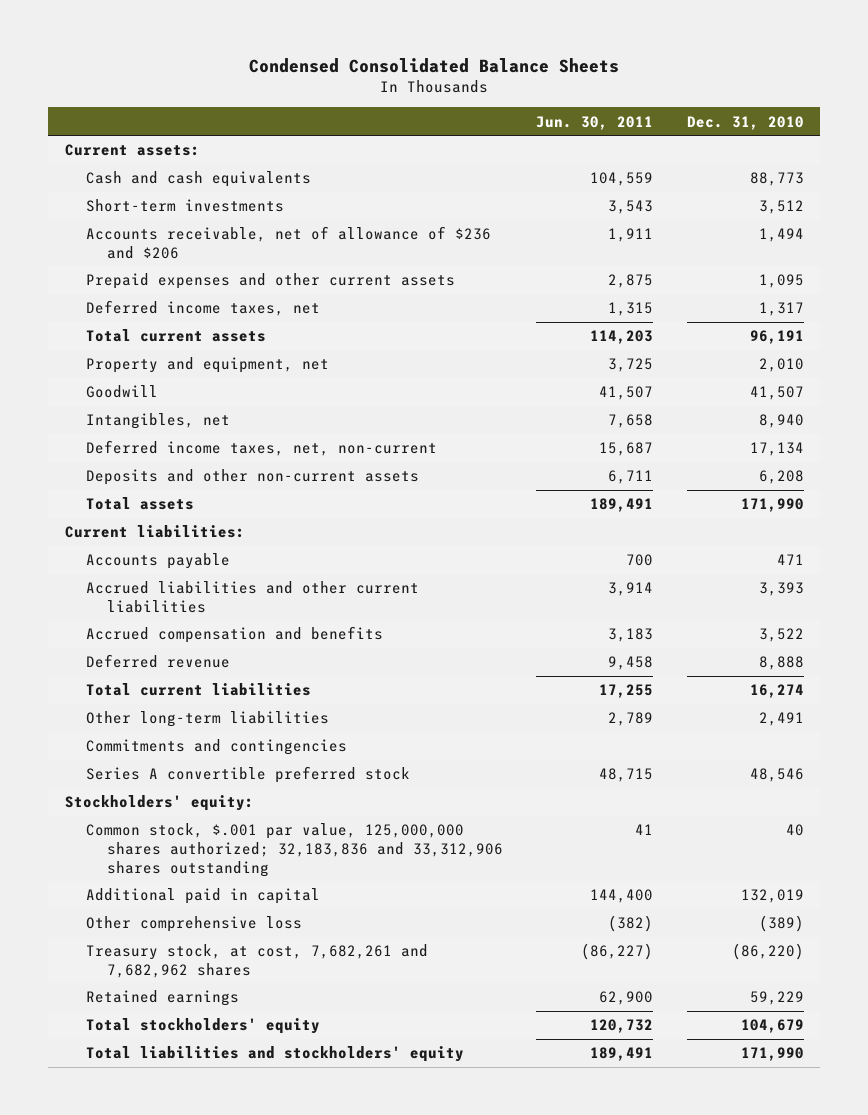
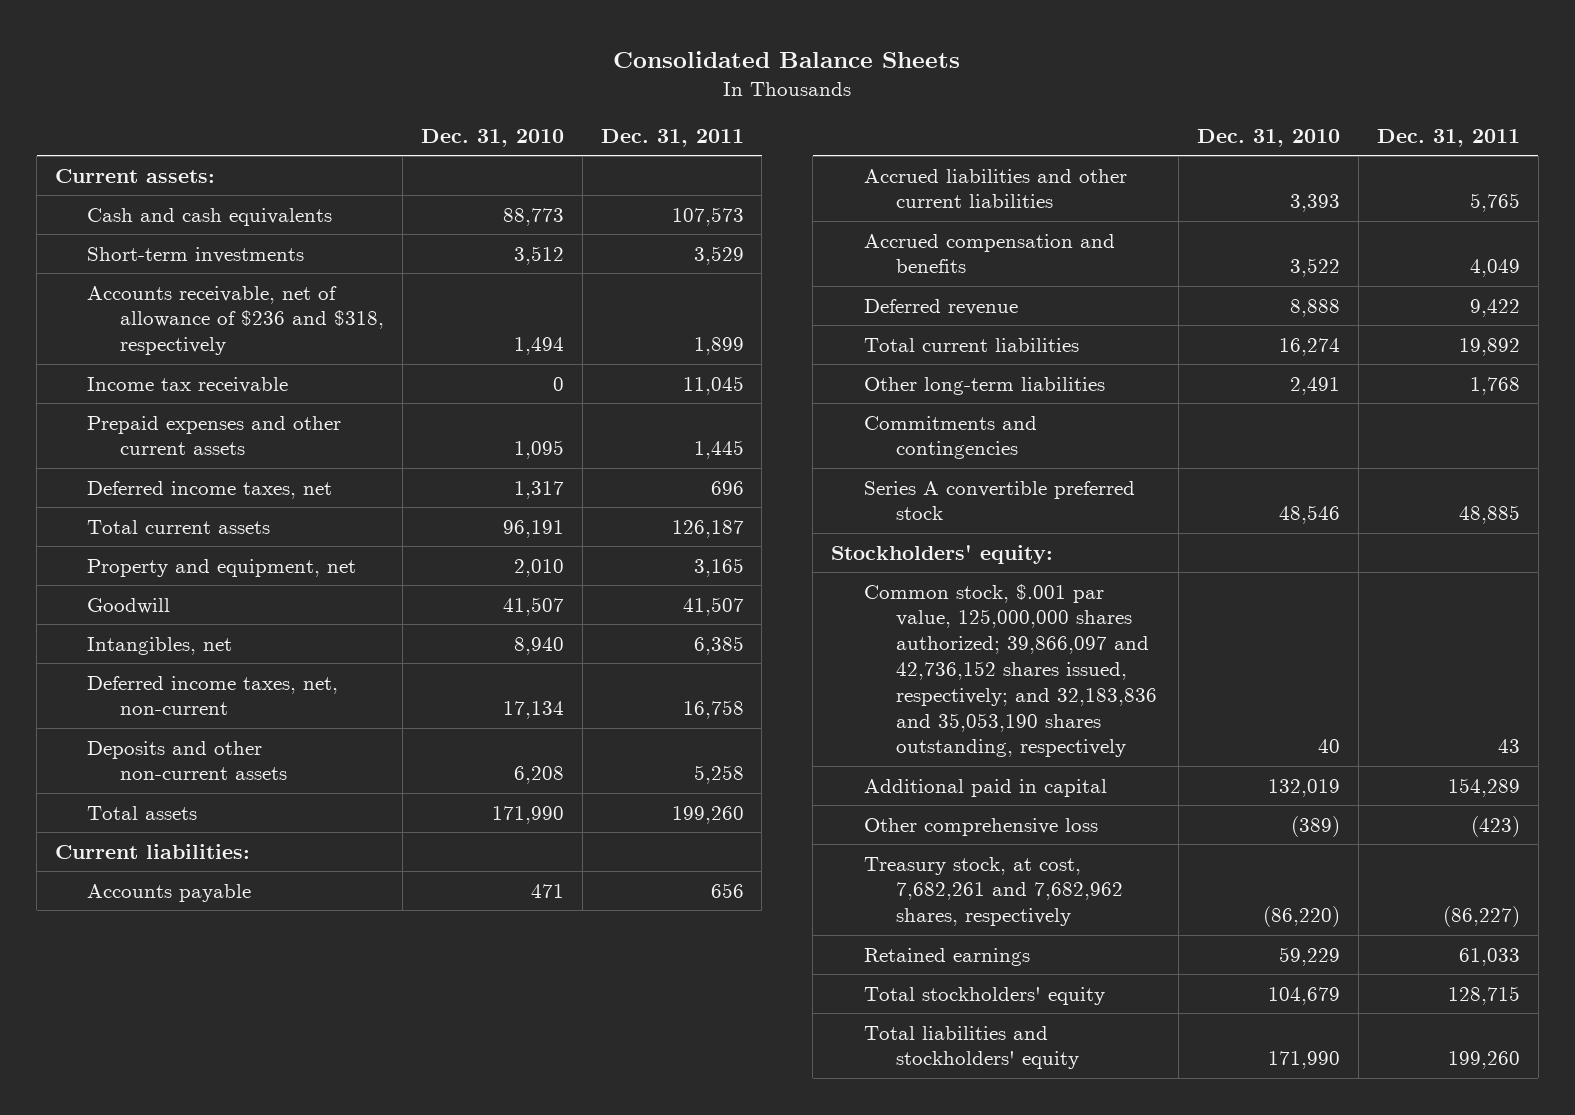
- Condensed Consolidated Balance Sheets
+ Consolidated Balance Sheets
- | Jun. 30, 2011 | Dec. 31, 2010
+ | Dec. 31, 2010 | Dec. 31, 2011
- Accounts receivable, net of allowance of $236 and $206 | 1,911 | 1,494
+ Accounts receivable, net of allowance of $236 and $318, respectively | 1,494 | 1,899
+ Income tax receivable | 0 | 11,045
- Common stock, $.001 par value, 125,000,000 shares authorized; 32,183,836 and 33,312,906 shares outstanding | 41 | 40
+ Common stock, $.001 par value, 125,000,000 shares authorized; 39,866,097 and 42,736,152 shares issued, respectively; and 32,183,836 and 35,053,190 shares outstanding, respectively | 40 | 43
- Treasury stock, at cost, 7,682,261 and 7,682,962 shares | (86,227) | (86,220)
+ Treasury stock, at cost, 7,682,261 and 7,682,962 shares, respectively | (86,220) | (86,227)

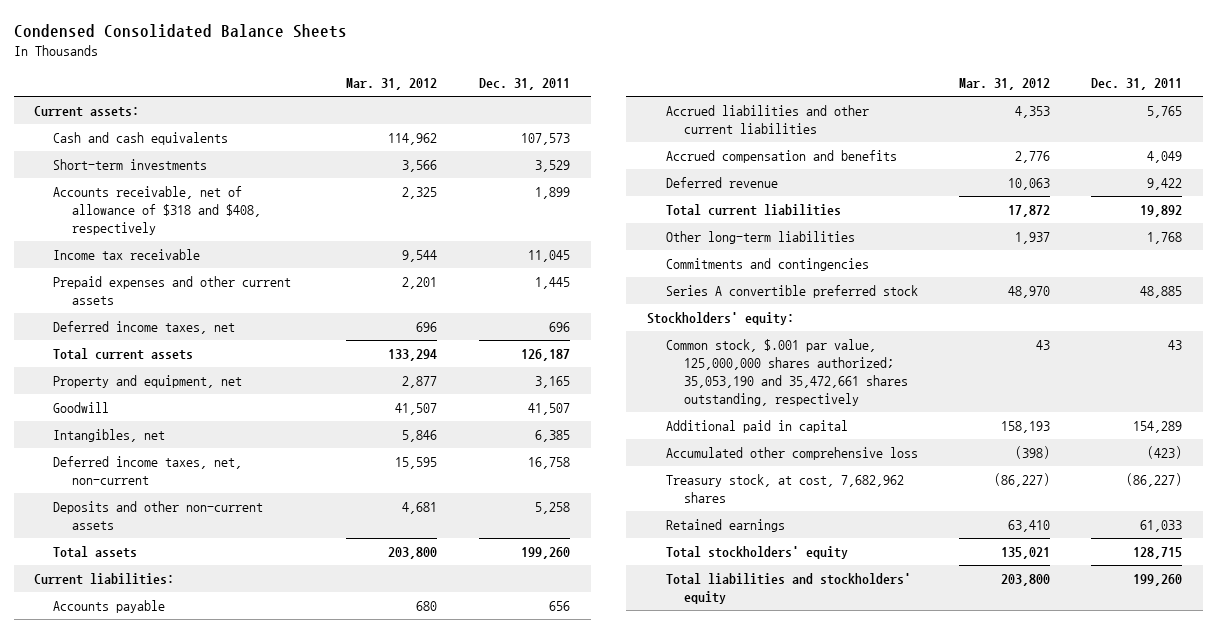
- Consolidated Balance Sheets
+ Condensed Consolidated Balance Sheets
- | Dec. 31, 2010 | Dec. 31, 2011
+ | Mar. 31, 2012 | Dec. 31, 2011
- Accounts receivable, net of allowance of $236 and $318, respectively | 1,494 | 1,899
+ Accounts receivable, net of allowance of $318 and $408, respectively | 2,325 | 1,899
- Common stock, $.001 par value, 125,000,000 shares authorized; 39,866,097 and 42,736,152 shares issued, respectively; and 32,183,836 and 35,053,190 shares outstanding, respectively | 40 | 43
+ Common stock, $.001 par value, 125,000,000 shares authorized; 35,053,190 and 35,472,661 shares outstanding, respectively | 43 | 43
- Other comprehensive loss | (389) | (423)
- Treasury stock, at cost, 7,682,261 and 7,682,962 shares, respectively | (86,220) | (86,227)
+ Accumulated other comprehensive loss | (398) | (423)
+ Treasury stock, at cost, 7,682,962 shares | (86,227) | (86,227)

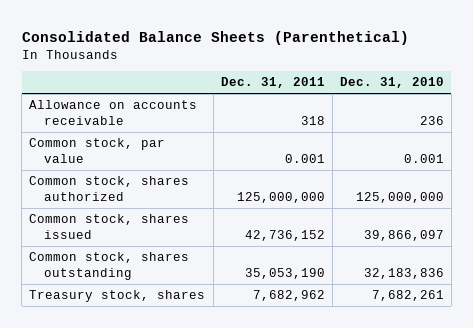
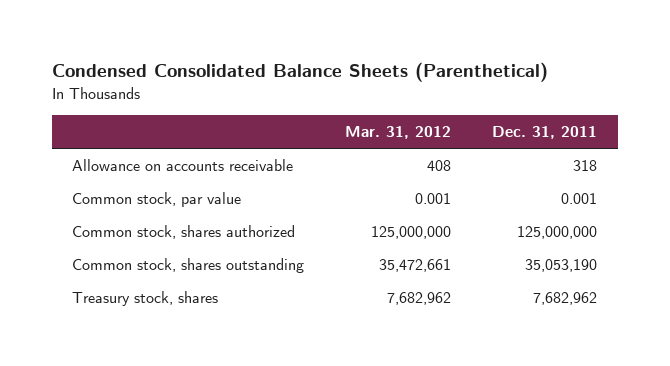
- Consolidated Balance Sheets (Parenthetical)
+ Condensed Consolidated Balance Sheets (Parenthetical)
- | Dec. 31, 2011 | Dec. 31, 2010
+ | Mar. 31, 2012 | Dec. 31, 2011
- Common stock, shares issued | 42,736,152 | 39,866,097

